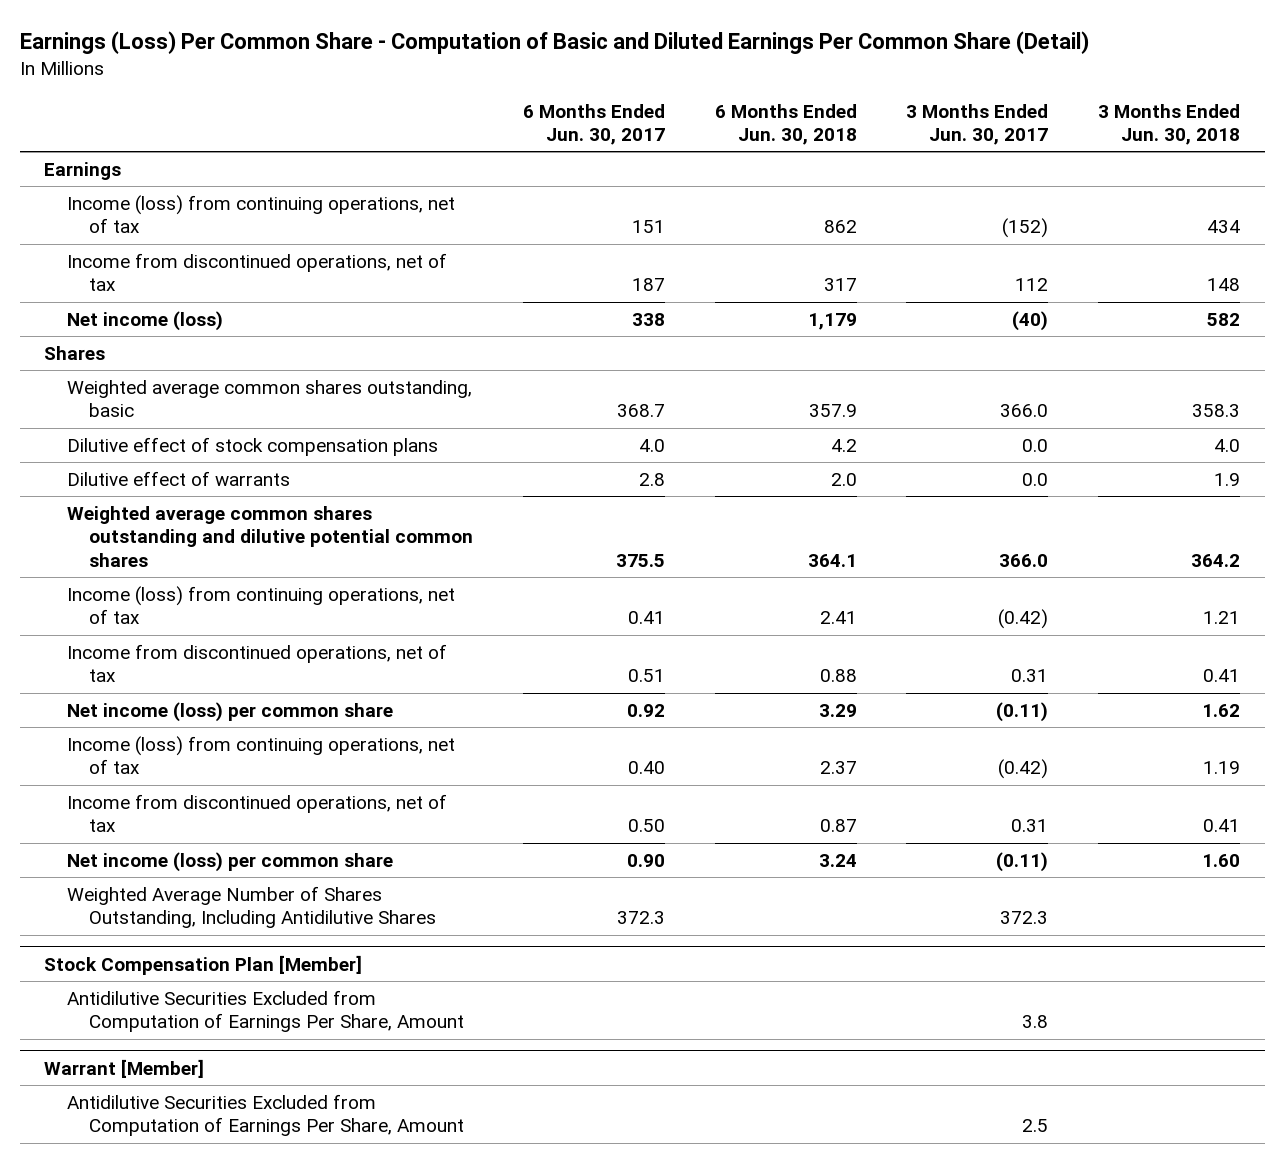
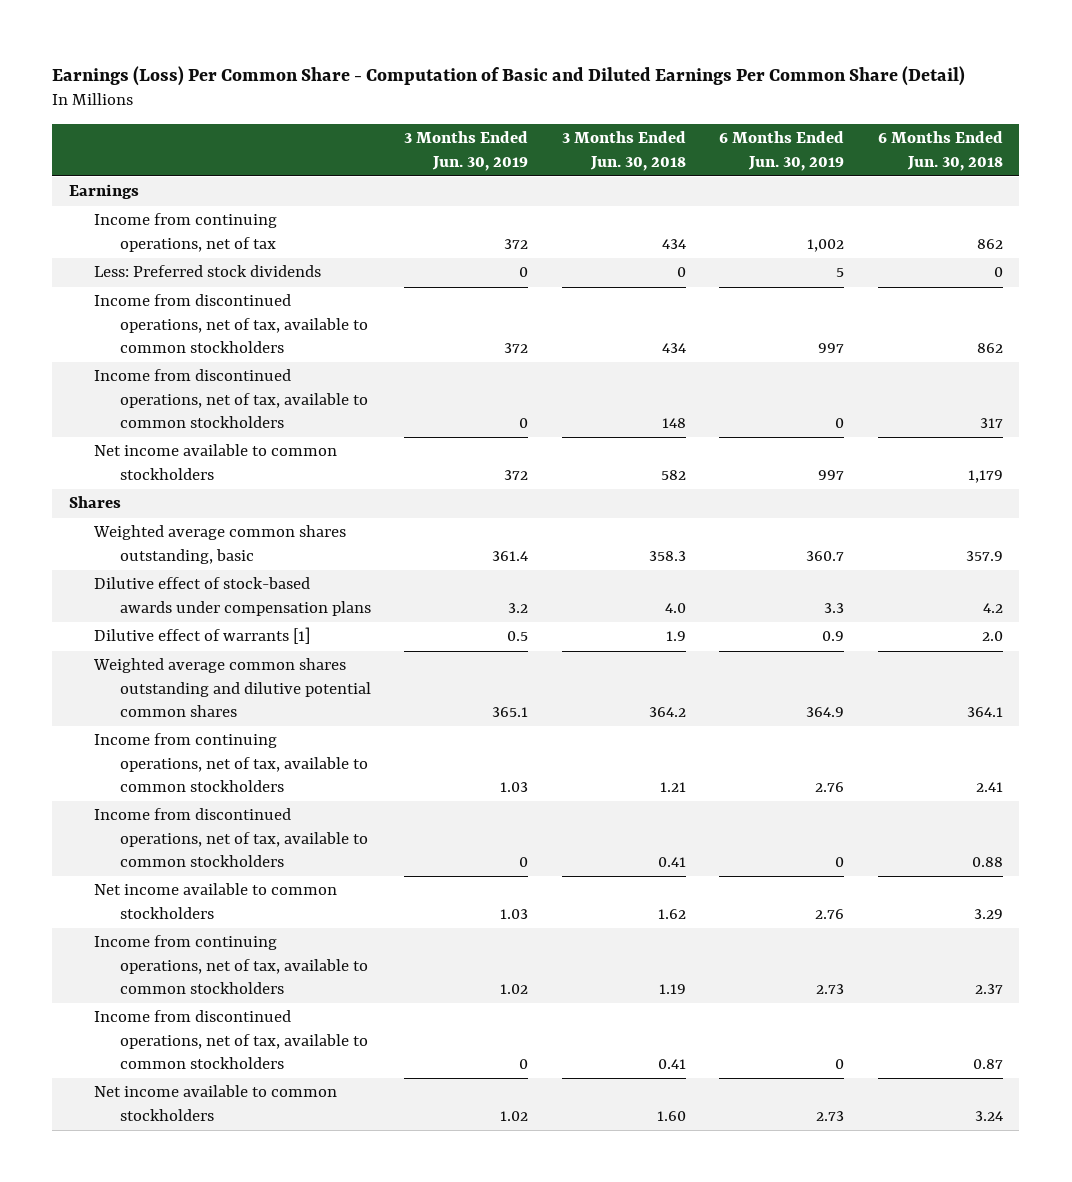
- | 6 Months Ended Jun. 30, 2017 | 6 Months Ended Jun. 30, 2018 | 3 Months Ended Jun. 30, 2017 | 3 Months Ended Jun. 30, 2018
+ | 3 Months Ended Jun. 30, 2019 | 3 Months Ended Jun. 30, 2018 | 6 Months Ended Jun. 30, 2019 | 6 Months Ended Jun. 30, 2018
- Income (loss) from continuing operations, net of tax | 151 | 862 | (152) | 434
- Income from discontinued operations, net of tax | 187 | 317 | 112 | 148
- Net income (loss) | 338 | 1,179 | (40) | 582
+ Income from continuing operations, net of tax | 372 | 434 | 1,002 | 862
+ Less: Preferred stock dividends | 0 | 0 | 5 | 0
+ Income from discontinued operations, net of tax, available to common stockholders | 372 | 434 | 997 | 862
+ Income from discontinued operations, net of tax, available to common stockholders | 0 | 148 | 0 | 317
+ Net income available to common stockholders | 372 | 582 | 997 | 1,179
- Dilutive effect of stock compensation plans | 4.0 | 4.2 | 0.0 | 4.0
- Dilutive effect of warrants | 2.8 | 2.0 | 0.0 | 1.9
+ Dilutive effect of stock-based awards under compensation plans | 3.2 | 4.0 | 3.3 | 4.2
+ Dilutive effect of warrants [1] | 0.5 | 1.9 | 0.9 | 2.0
- Income (loss) from continuing operations, net of tax | 0.41 | 2.41 | (0.42) | 1.21
- Income from discontinued operations, net of tax | 0.51 | 0.88 | 0.31 | 0.41
- Net income (loss) per common share | 0.92 | 3.29 | (0.11) | 1.62
- Income (loss) from continuing operations, net of tax | 0.40 | 2.37 | (0.42) | 1.19
- Income from discontinued operations, net of tax | 0.50 | 0.87 | 0.31 | 0.41
- Net income (loss) per common share | 0.90 | 3.24 | (0.11) | 1.60
- Weighted Average Number of Shares Outstanding, Including Antidilutive Shares | 372.3 | | 372.3 |
- Stock Compensation Plan [Member]
- Antidilutive Securities Excluded from Computation of Earnings Per Share, Amount | | | 3.8 |
- Warrant [Member]
- Antidilutive Securities Excluded from Computation of Earnings Per Share, Amount | | | 2.5 |
+ Income from continuing operations, net of tax, available to common stockholders | 1.03 | 1.21 | 2.76 | 2.41
+ Income from discontinued operations, net of tax, available to common stockholders | 0 | 0.41 | 0 | 0.88
+ Net income available to common stockholders | 1.03 | 1.62 | 2.76 | 3.29
+ Income from continuing operations, net of tax, available to common stockholders | 1.02 | 1.19 | 2.73 | 2.37
+ Income from discontinued operations, net of tax, available to common stockholders | 0 | 0.41 | 0 | 0.87
+ Net income available to common stockholders | 1.02 | 1.60 | 2.73 | 3.24

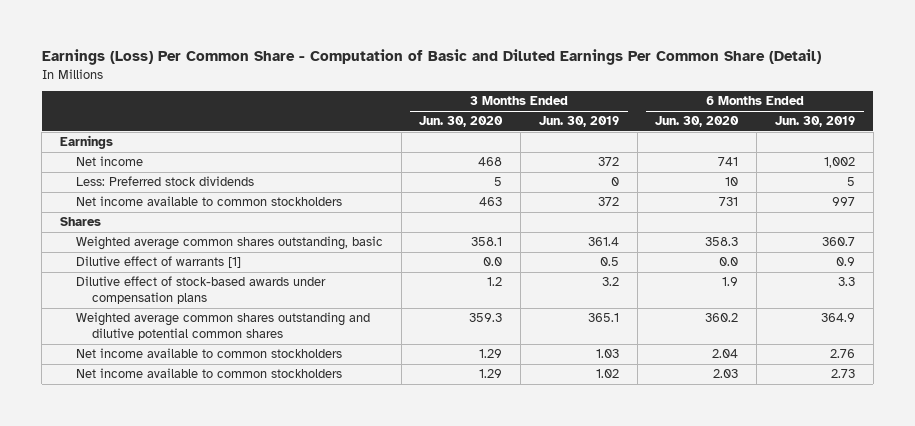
- | 3 Months Ended Jun. 30, 2019 | 3 Months Ended Jun. 30, 2018 | 6 Months Ended Jun. 30, 2019 | 6 Months Ended Jun. 30, 2018
+ | 3 Months Ended Jun. 30, 2020 | 3 Months Ended Jun. 30, 2019 | 6 Months Ended Jun. 30, 2020 | 6 Months Ended Jun. 30, 2019
- Income from continuing operations, net of tax | 372 | 434 | 1,002 | 862
+ Net income | 468 | 372 | 741 | 1,002
- Income from discontinued operations, net of tax, available to common stockholders | 372 | 434 | 997 | 862
- Income from discontinued operations, net of tax, available to common stockholders | 0 | 148 | 0 | 317
moved down: Dilutive effect of stock-based awards under compensation plans | 1.2 | 3.2 | 1.9 | 3.3
- Income from continuing operations, net of tax, available to common stockholders | 1.03 | 1.21 | 2.76 | 2.41
- Income from discontinued operations, net of tax, available to common stockholders | 0 | 0.41 | 0 | 0.88
- Income from continuing operations, net of tax, available to common stockholders | 1.02 | 1.19 | 2.73 | 2.37
- Income from discontinued operations, net of tax, available to common stockholders | 0 | 0.41 | 0 | 0.87

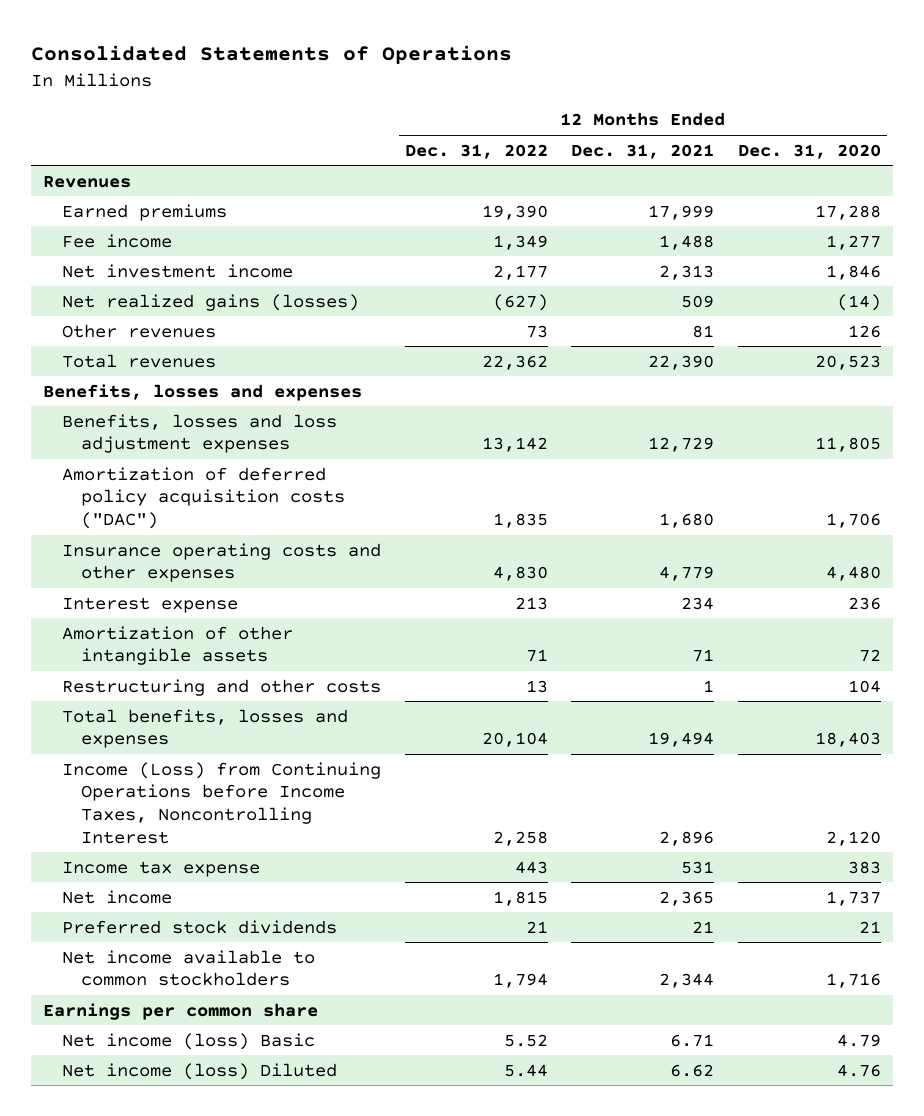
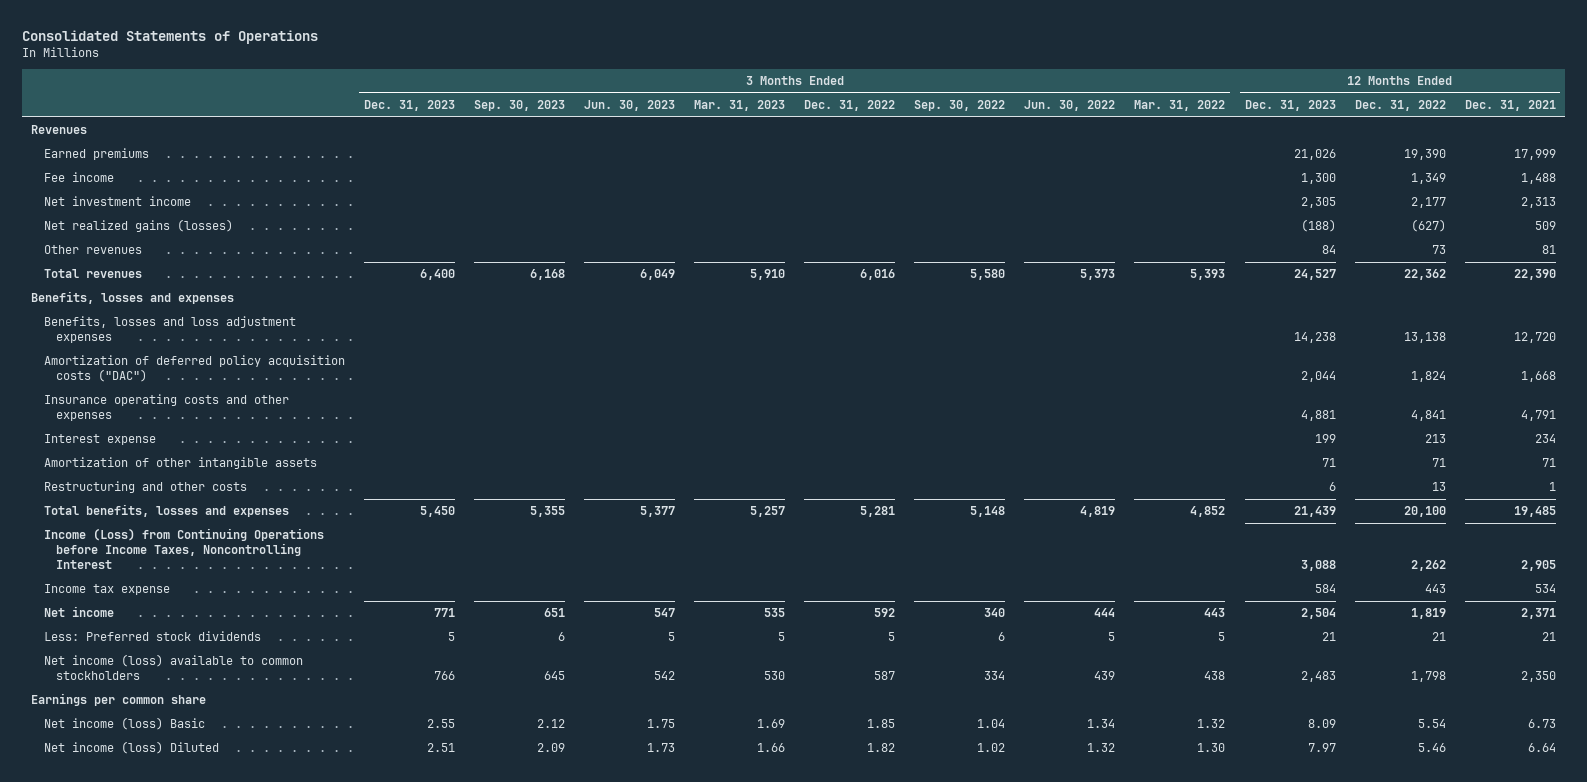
- | 12 Months Ended Dec. 31, 2022 | 12 Months Ended Dec. 31, 2021 | 12 Months Ended Dec. 31, 2020
+ | 3 Months Ended Dec. 31, 2023 | 3 Months Ended Sep. 30, 2023 | 3 Months Ended Jun. 30, 2023 | 3 Months Ended Mar. 31, 2023 | 3 Months Ended Dec. 31, 2022 | 3 Months Ended Sep. 30, 2022 | 3 Months Ended Jun. 30, 2022 | 3 Months Ended Mar. 31, 2022 | 12 Months Ended Dec. 31, 2023 | 12 Months Ended Dec. 31, 2022 | 12 Months Ended Dec. 31, 2021
- Benefits, losses and loss adjustment expenses | 13,142 | 12,729 | 11,805
- Amortization of deferred policy acquisition costs ("DAC") | 1,835 | 1,680 | 1,706
- Insurance operating costs and other expenses | 4,830 | 4,779 | 4,480
+ Benefits, losses and loss adjustment expenses | | | | | | | | | 14,238 | 13,138 | 12,720
+ Amortization of deferred policy acquisition costs ("DAC") | | | | | | | | | 2,044 | 1,824 | 1,668
+ Insurance operating costs and other expenses | | | | | | | | | 4,881 | 4,841 | 4,791
- Total benefits, losses and expenses | 20,104 | 19,494 | 18,403
- Income (Loss) from Continuing Operations before Income Taxes, Noncontrolling Interest | 2,258 | 2,896 | 2,120
- Income tax expense | 443 | 531 | 383
- Net income | 1,815 | 2,365 | 1,737
- Preferred stock dividends | 21 | 21 | 21
- Net income available to common stockholders | 1,794 | 2,344 | 1,716
+ Total benefits, losses and expenses | 5,450 | 5,355 | 5,377 | 5,257 | 5,281 | 5,148 | 4,819 | 4,852 | 21,439 | 20,100 | 19,485
+ Income (Loss) from Continuing Operations before Income Taxes, Noncontrolling Interest | | | | | | | | | 3,088 | 2,262 | 2,905
+ Income tax expense | | | | | | | | | 584 | 443 | 534
+ Net income | 771 | 651 | 547 | 535 | 592 | 340 | 444 | 443 | 2,504 | 1,819 | 2,371
+ Less: Preferred stock dividends | 5 | 6 | 5 | 5 | 5 | 6 | 5 | 5 | 21 | 21 | 21
+ Net income (loss) available to common stockholders | 766 | 645 | 542 | 530 | 587 | 334 | 439 | 438 | 2,483 | 1,798 | 2,350
- Net income (loss) Basic | 5.52 | 6.71 | 4.79
- Net income (loss) Diluted | 5.44 | 6.62 | 4.76
+ Net income (loss) Basic | 2.55 | 2.12 | 1.75 | 1.69 | 1.85 | 1.04 | 1.34 | 1.32 | 8.09 | 5.54 | 6.73
+ Net income (loss) Diluted | 2.51 | 2.09 | 1.73 | 1.66 | 1.82 | 1.02 | 1.32 | 1.30 | 7.97 | 5.46 | 6.64

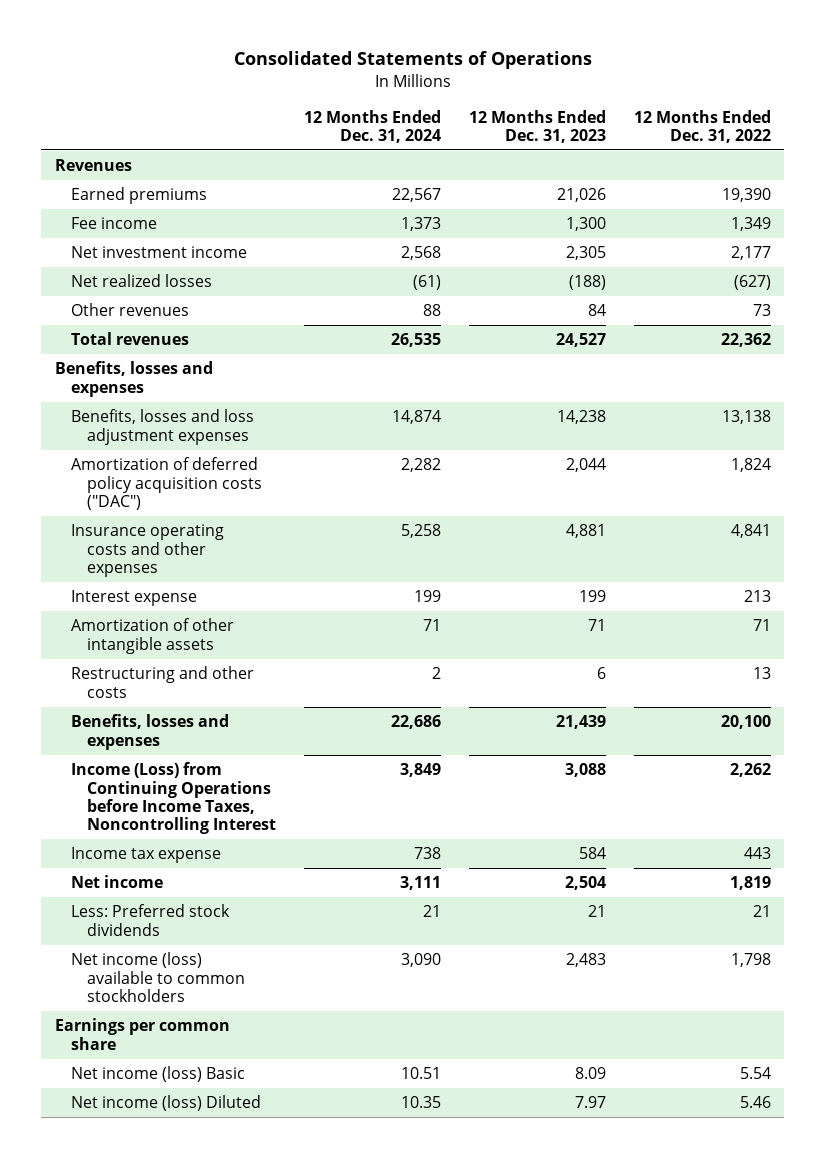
- | 3 Months Ended Dec. 31, 2023 | 3 Months Ended Sep. 30, 2023 | 3 Months Ended Jun. 30, 2023 | 3 Months Ended Mar. 31, 2023 | 3 Months Ended Dec. 31, 2022 | 3 Months Ended Sep. 30, 2022 | 3 Months Ended Jun. 30, 2022 | 3 Months Ended Mar. 31, 2022 | 12 Months Ended Dec. 31, 2023 | 12 Months Ended Dec. 31, 2022 | 12 Months Ended Dec. 31, 2021
+ | 12 Months Ended Dec. 31, 2024 | 12 Months Ended Dec. 31, 2023 | 12 Months Ended Dec. 31, 2022
- Net realized gains (losses) | | | | | | | | | (188) | (627) | 509
+ Net realized losses | (61) | (188) | (627)
- Total benefits, losses and expenses | 5,450 | 5,355 | 5,377 | 5,257 | 5,281 | 5,148 | 4,819 | 4,852 | 21,439 | 20,100 | 19,485
+ Benefits, losses and expenses | 22,686 | 21,439 | 20,100

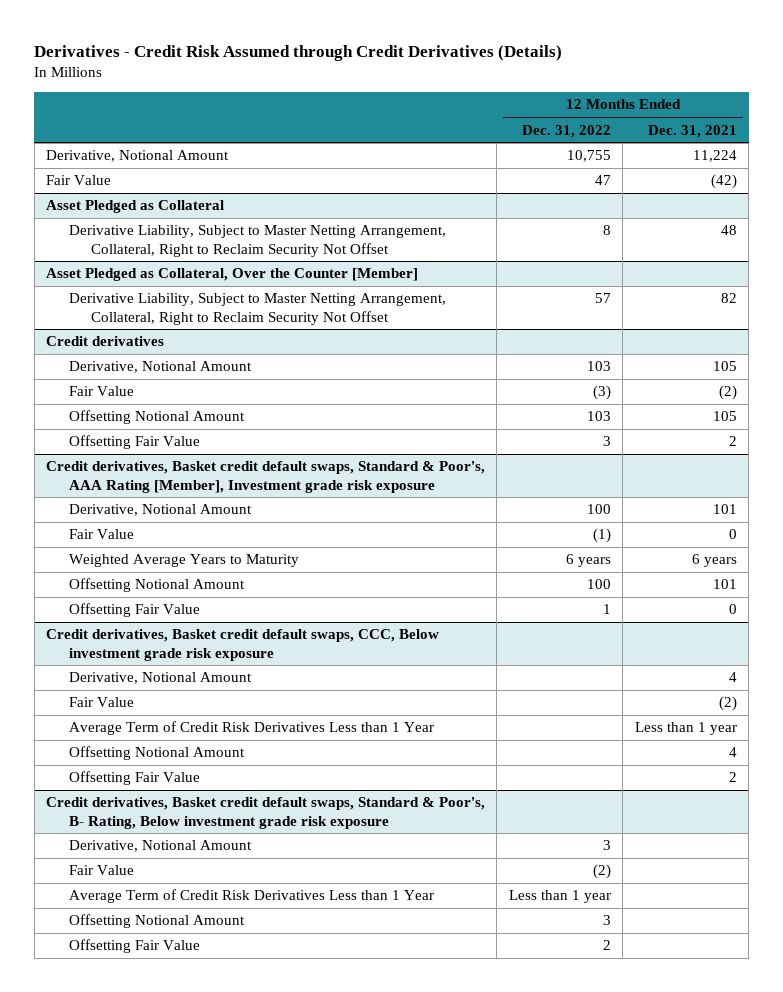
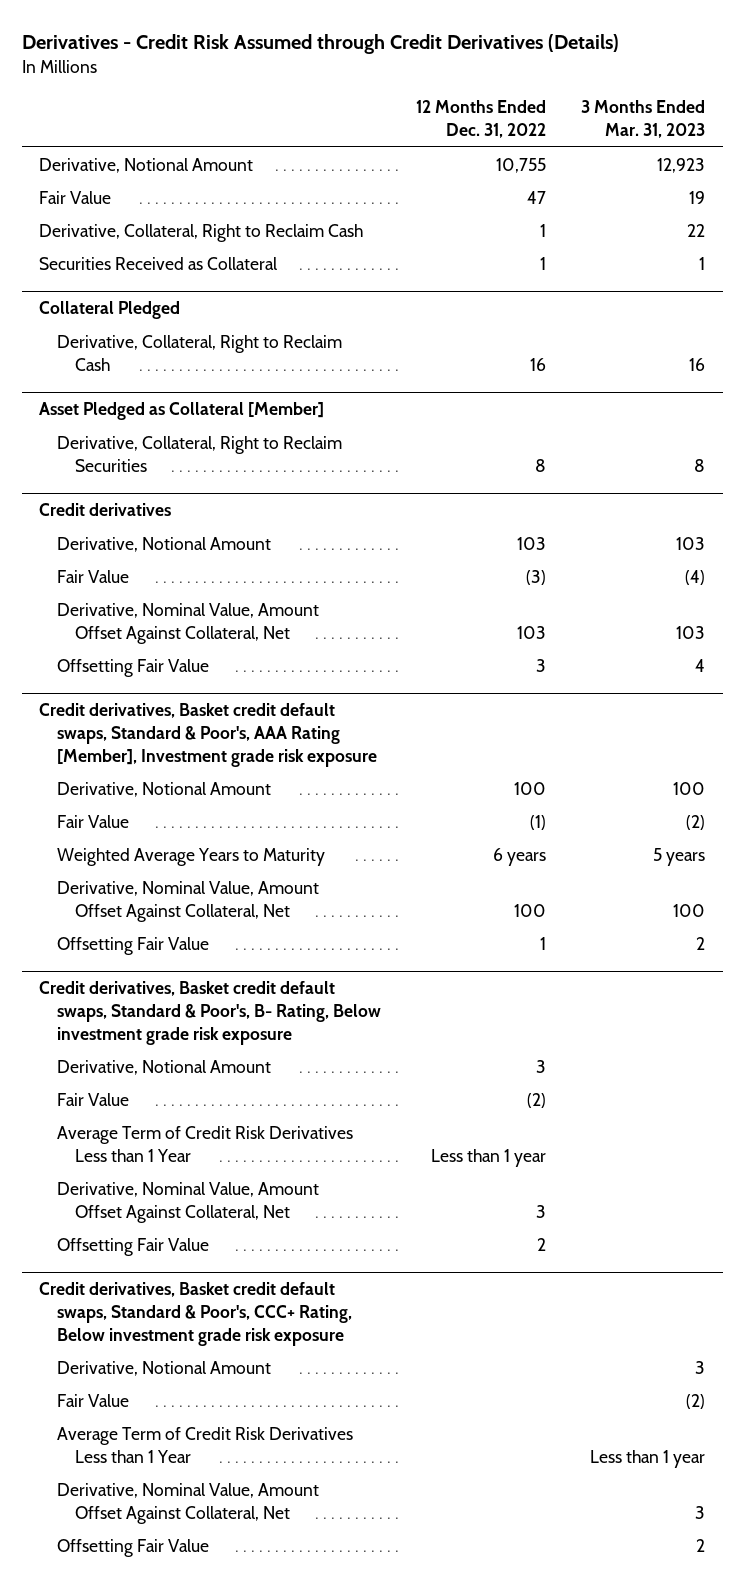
- | 12 Months Ended Dec. 31, 2022 | 12 Months Ended Dec. 31, 2021
+ | 12 Months Ended Dec. 31, 2022 | 3 Months Ended Mar. 31, 2023
- Asset Pledged as Collateral
- Derivative Liability, Subject to Master Netting Arrangement, Collateral, Right to Reclaim Security Not Offset | 8 | 48
- Asset Pledged as Collateral, Over the Counter [Member]
- Derivative Liability, Subject to Master Netting Arrangement, Collateral, Right to Reclaim Security Not Offset | 57 | 82
+ Derivative, Collateral, Right to Reclaim Cash | 1 | 22
+ Securities Received as Collateral | 1 | 1
+ Collateral Pledged
+ Derivative, Collateral, Right to Reclaim Cash | 16 | 16
+ Asset Pledged as Collateral [Member]
+ Derivative, Collateral, Right to Reclaim Securities | 8 | 8
@ Credit derivatives
- Offsetting Notional Amount | 103 | 105
+ Derivative, Nominal Value, Amount Offset Against Collateral, Net | 103 | 103
@ Credit derivatives, Basket credit default swaps, Standard & Poor's, AAA Rating [Member], Investment grade risk exposure
- Offsetting Notional Amount | 100 | 101
+ Derivative, Nominal Value, Amount Offset Against Collateral, Net | 100 | 100
- Credit derivatives, Basket credit default swaps, CCC, Below investment grade risk exposure
- Derivative, Notional Amount | | 4
- Fair Value | | (2)
- Average Term of Credit Risk Derivatives Less than 1 Year | | Less than 1 year
- Offsetting Notional Amount | | 4
- Offsetting Fair Value | | 2
@ Credit derivatives, Basket credit default swaps, Standard & Poor's, B- Rating, Below investment grade risk exposure
- Offsetting Notional Amount | 3 |
+ Derivative, Nominal Value, Amount Offset Against Collateral, Net | 3 |
+ Credit derivatives, Basket credit default swaps, Standard & Poor's, CCC+ Rating, Below investment grade risk exposure
+ Derivative, Notional Amount | | 3
+ Fair Value | | (2)
+ Average Term of Credit Risk Derivatives Less than 1 Year | | Less than 1 year
+ Derivative, Nominal Value, Amount Offset Against Collateral, Net | | 3
+ Offsetting Fair Value | | 2

